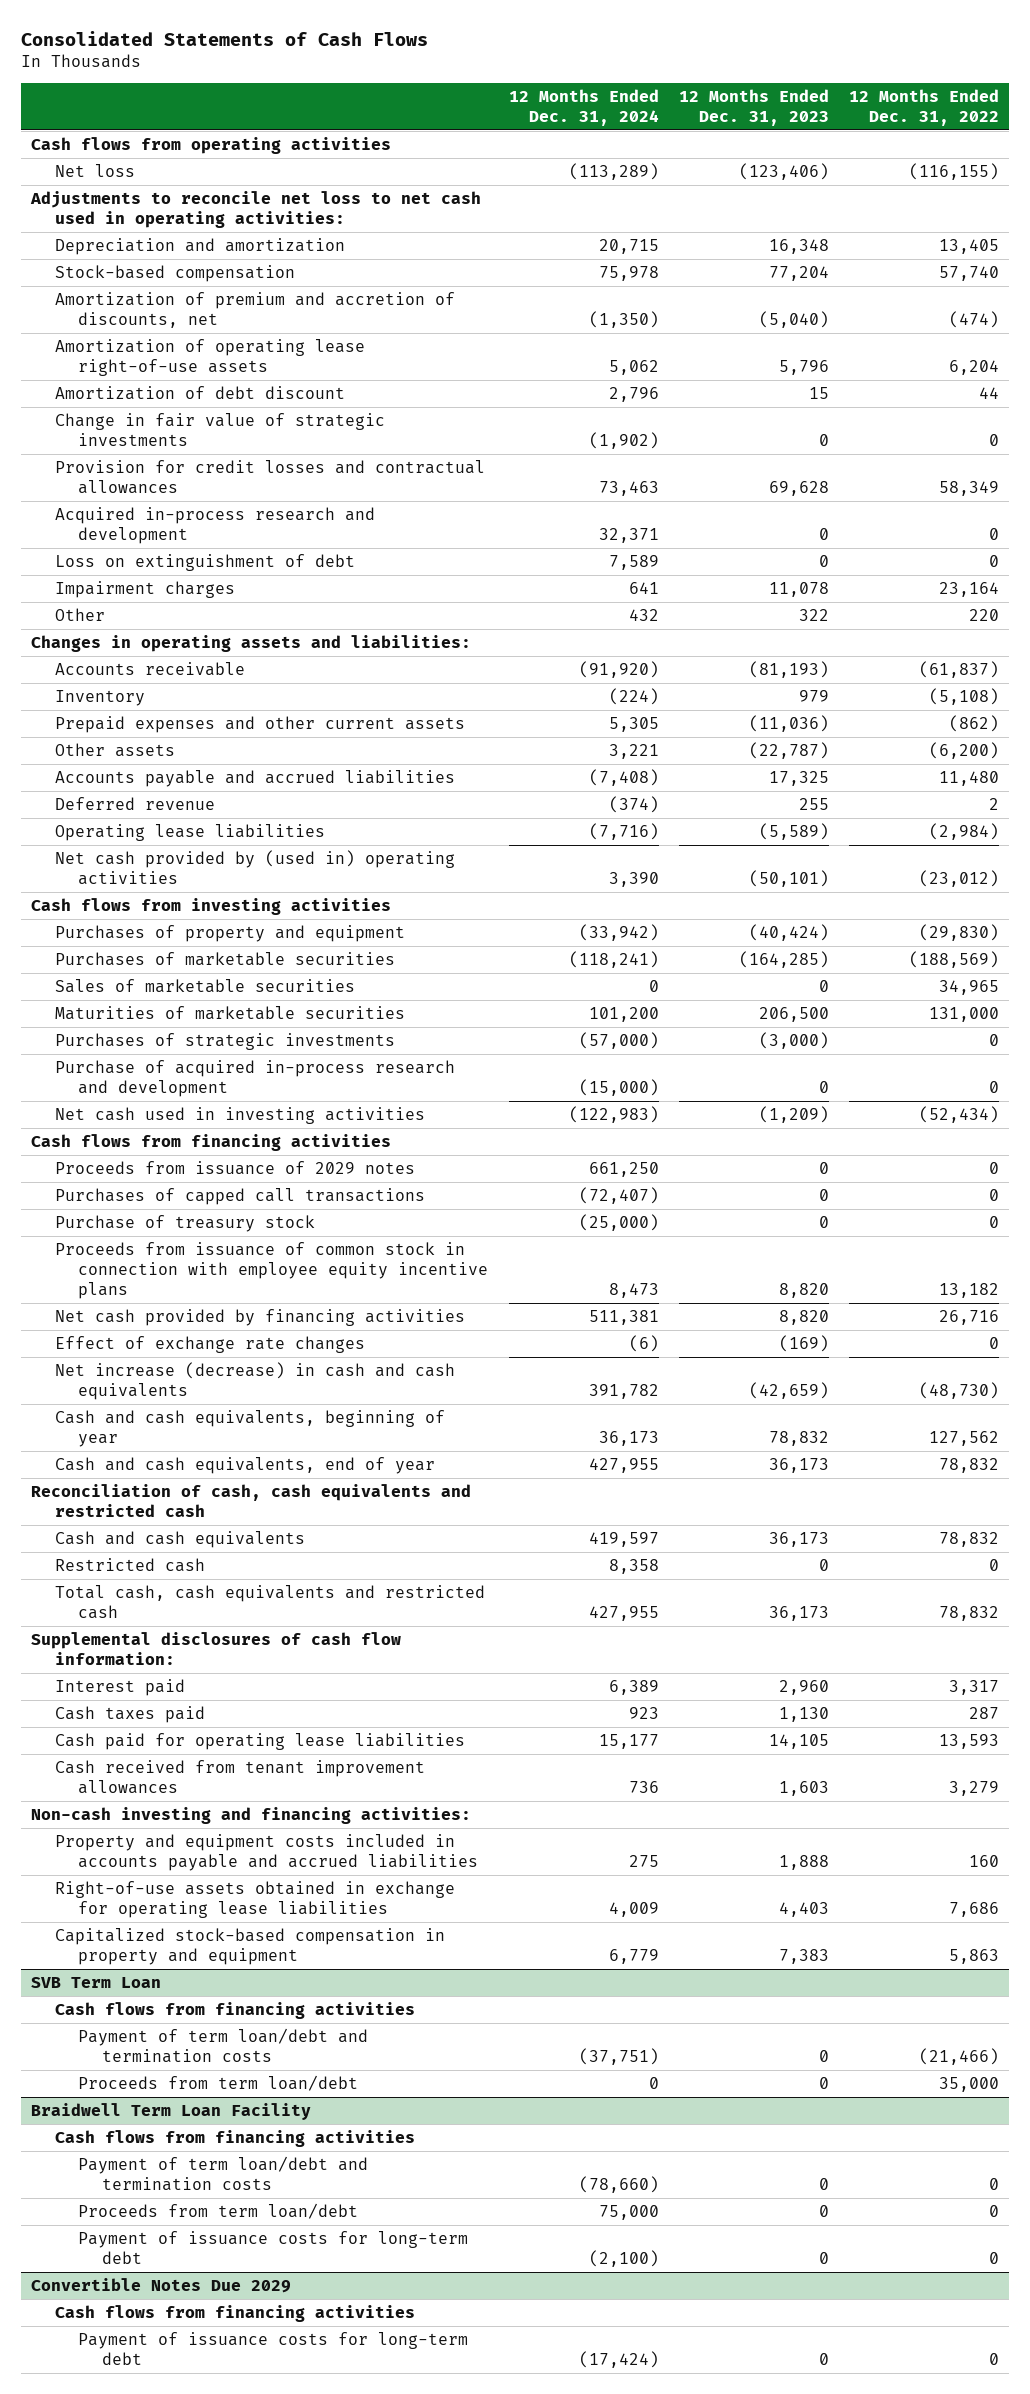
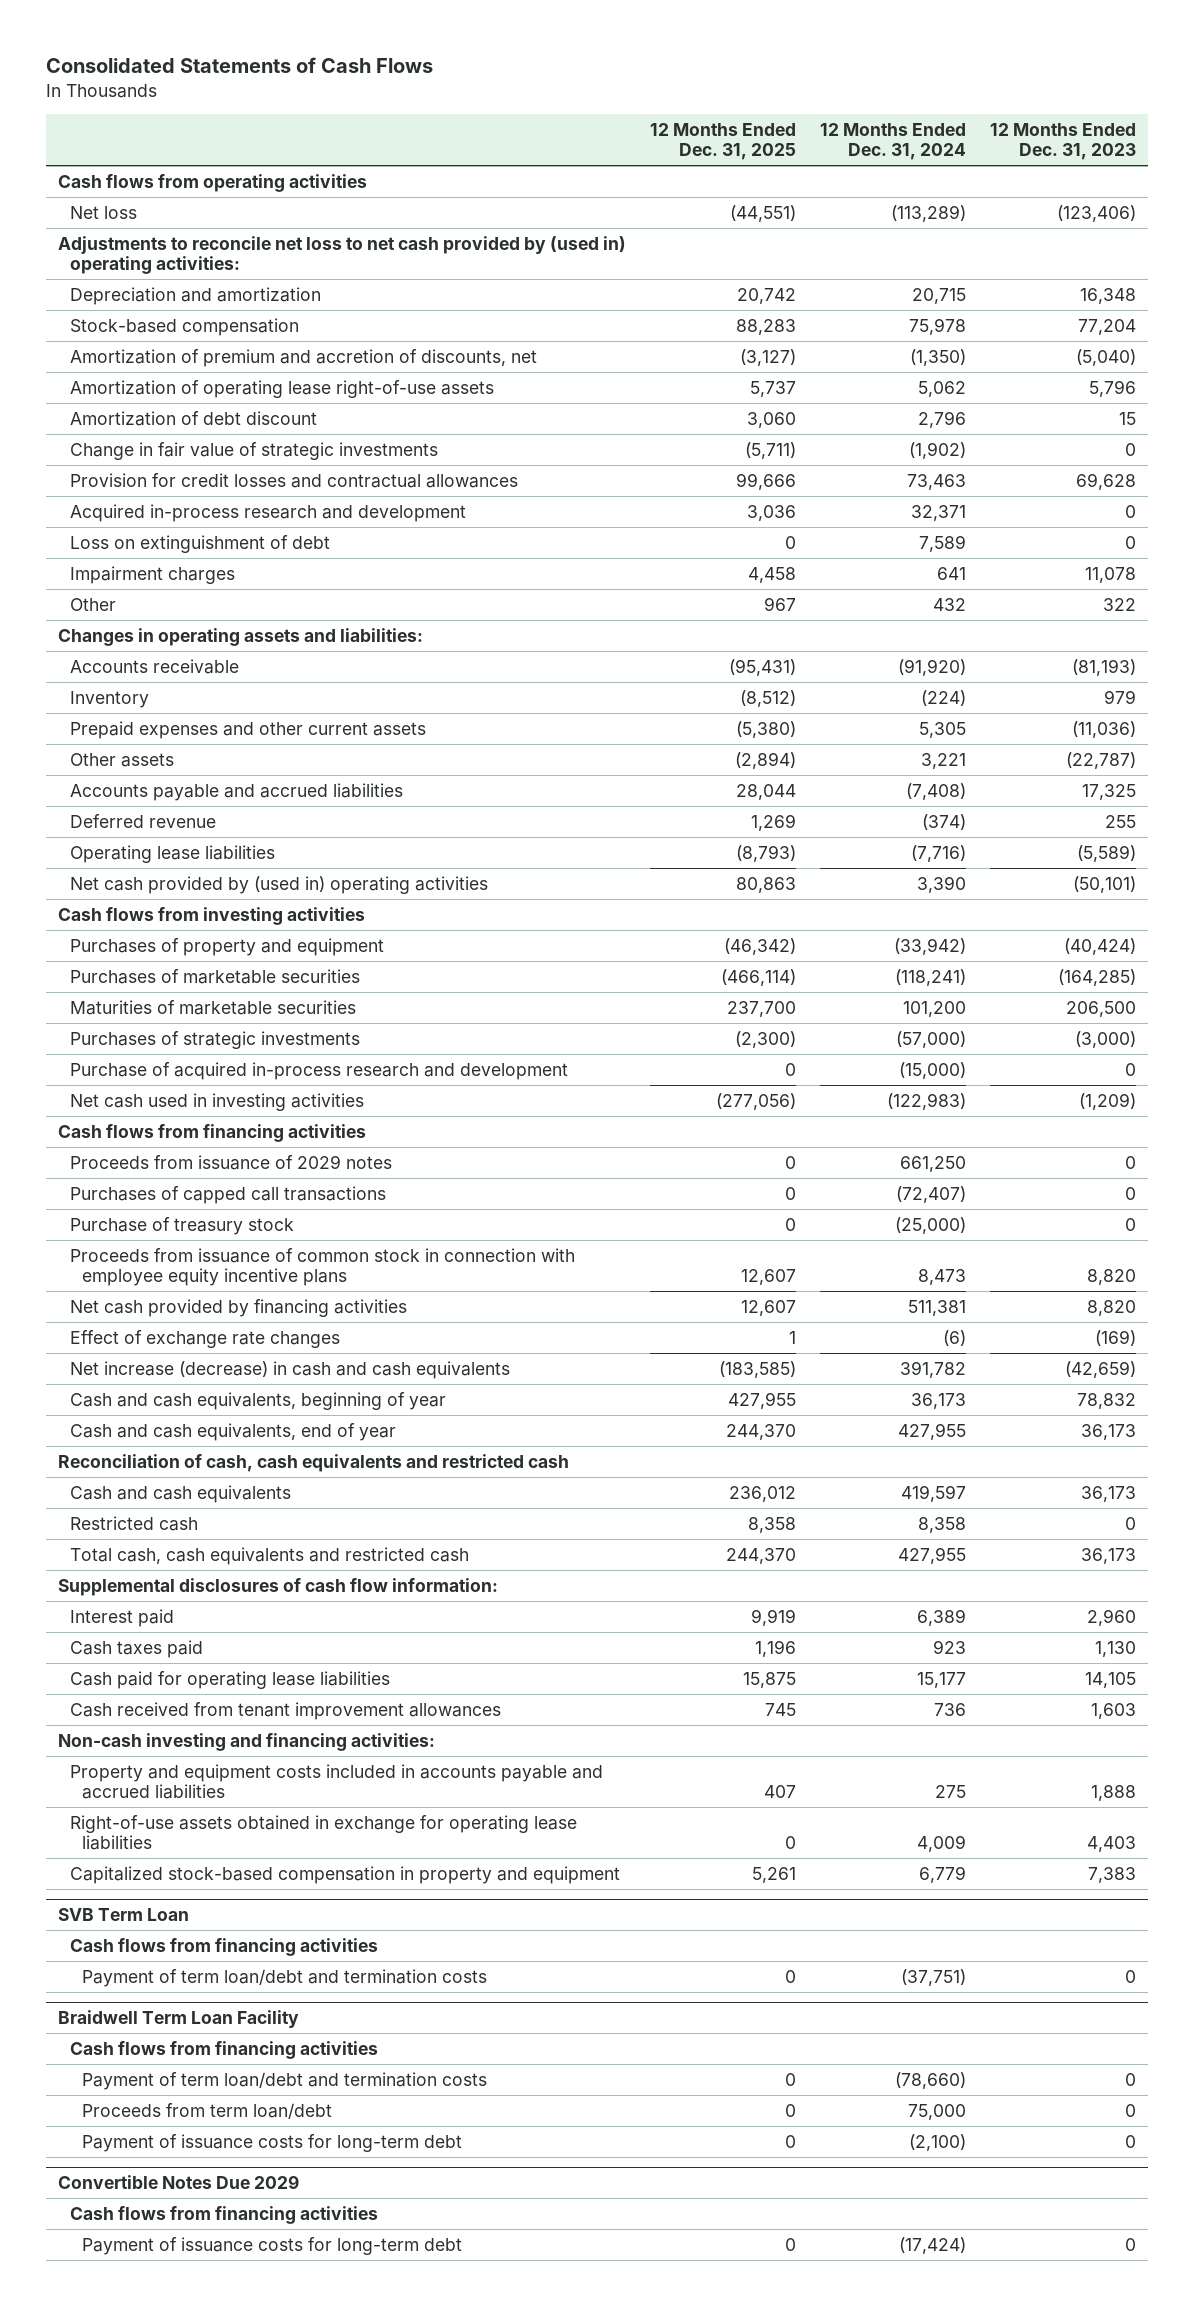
- | 12 Months Ended Dec. 31, 2024 | 12 Months Ended Dec. 31, 2023 | 12 Months Ended Dec. 31, 2022
+ | 12 Months Ended Dec. 31, 2025 | 12 Months Ended Dec. 31, 2024 | 12 Months Ended Dec. 31, 2023
- Adjustments to reconcile net loss to net cash used in operating activities:
+ Adjustments to reconcile net loss to net cash provided by (used in) operating activities:
- Sales of marketable securities | 0 | 0 | 34,965
@ SVB Term Loan
- Proceeds from term loan/debt | 0 | 0 | 35,000

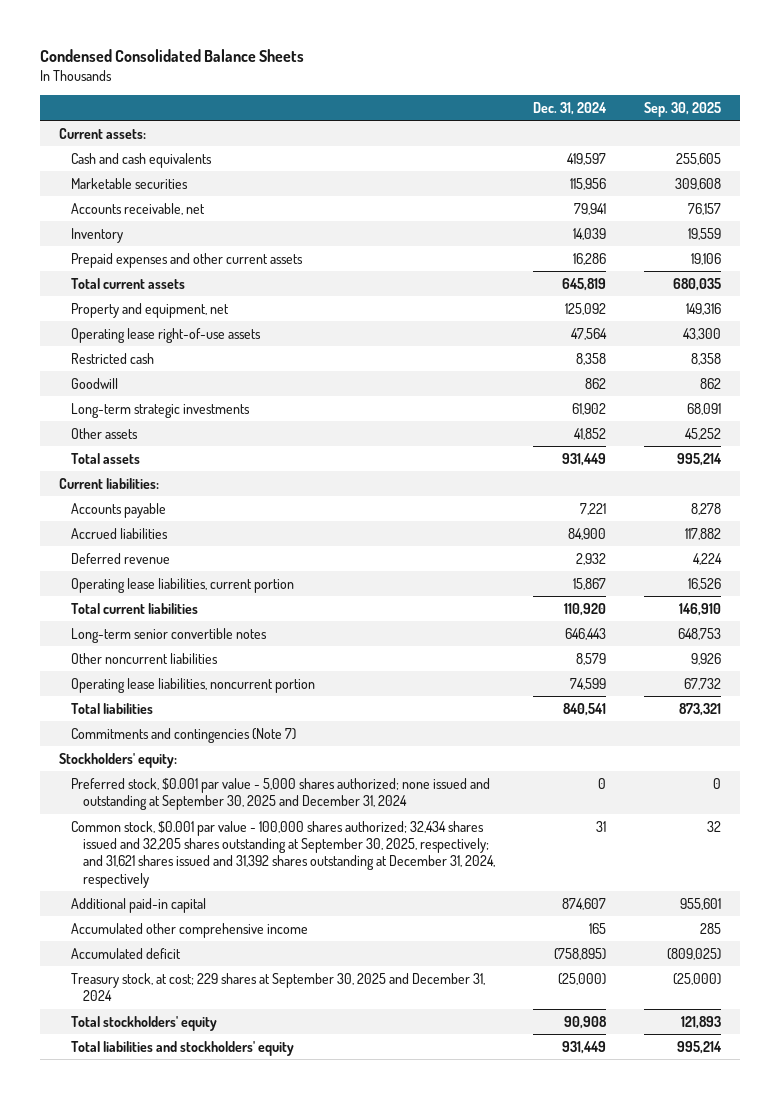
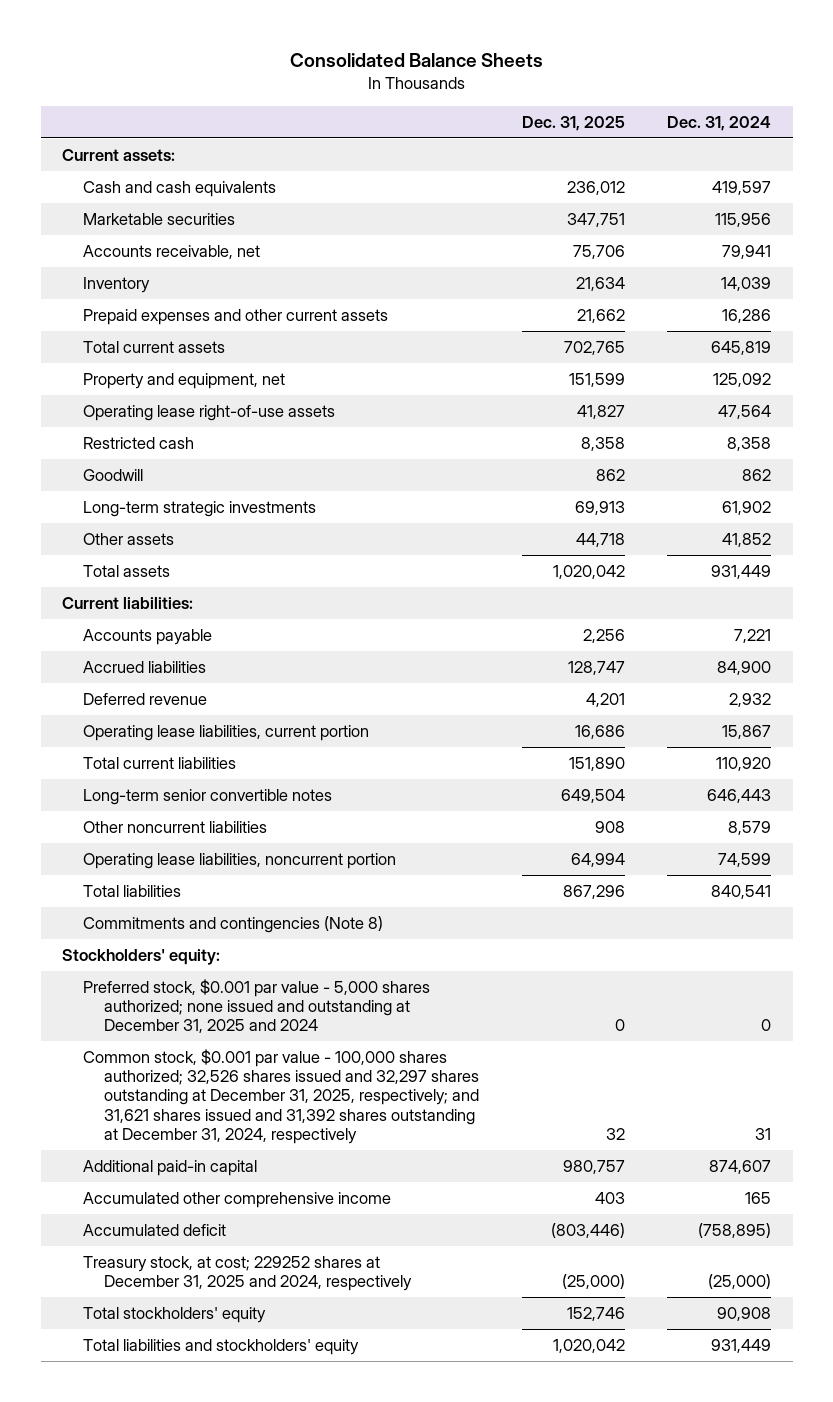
- Condensed Consolidated Balance Sheets
+ Consolidated Balance Sheets
- | Dec. 31, 2024 | Sep. 30, 2025
+ | Dec. 31, 2025 | Dec. 31, 2024
- Commitments and contingencies (Note 7)
+ Commitments and contingencies (Note 8)
- Preferred stock, $0.001 par value - 5,000 shares authorized; none issued and outstanding at September 30, 2025 and December 31, 2024 | 0 | 0
- Common stock, $0.001 par value - 100,000 shares authorized; 32,434 shares issued and 32,205 shares outstanding at September 30, 2025, respectively; and 31,621 shares issued and 31,392 shares outstanding at December 31, 2024, respectively | 31 | 32
+ Preferred stock, $0.001 par value - 5,000 shares authorized; none issued and outstanding at December 31, 2025 and 2024 | 0 | 0
+ Common stock, $0.001 par value - 100,000 shares authorized; 32,526 shares issued and 32,297 shares outstanding at December 31, 2025, respectively; and 31,621 shares issued and 31,392 shares outstanding at December 31, 2024, respectively | 32 | 31
- Treasury stock, at cost; 229 shares at September 30, 2025 and December 31, 2024 | (25,000) | (25,000)
+ Treasury stock, at cost; 229252 shares at December 31, 2025 and 2024, respectively | (25,000) | (25,000)

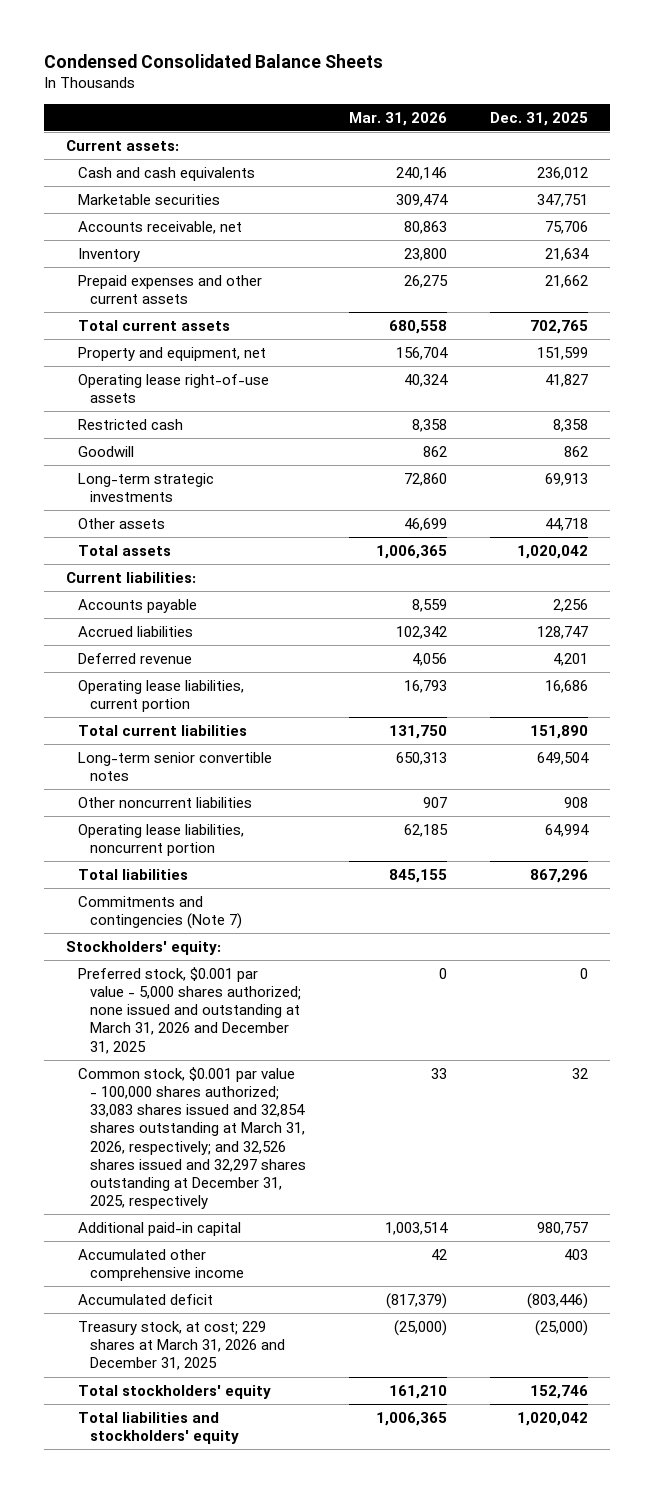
- Consolidated Balance Sheets
+ Condensed Consolidated Balance Sheets
- | Dec. 31, 2025 | Dec. 31, 2024
+ | Mar. 31, 2026 | Dec. 31, 2025
- Commitments and contingencies (Note 8)
+ Commitments and contingencies (Note 7)
- Preferred stock, $0.001 par value - 5,000 shares authorized; none issued and outstanding at December 31, 2025 and 2024 | 0 | 0
- Common stock, $0.001 par value - 100,000 shares authorized; 32,526 shares issued and 32,297 shares outstanding at December 31, 2025, respectively; and 31,621 shares issued and 31,392 shares outstanding at December 31, 2024, respectively | 32 | 31
+ Preferred stock, $0.001 par value - 5,000 shares authorized; none issued and outstanding at March 31, 2026 and December 31, 2025 | 0 | 0
+ Common stock, $0.001 par value - 100,000 shares authorized; 33,083 shares issued and 32,854 shares outstanding at March 31, 2026, respectively; and 32,526 shares issued and 32,297 shares outstanding at December 31, 2025, respectively | 33 | 32
- Treasury stock, at cost; 229252 shares at December 31, 2025 and 2024, respectively | (25,000) | (25,000)
+ Treasury stock, at cost; 229 shares at March 31, 2026 and December 31, 2025 | (25,000) | (25,000)

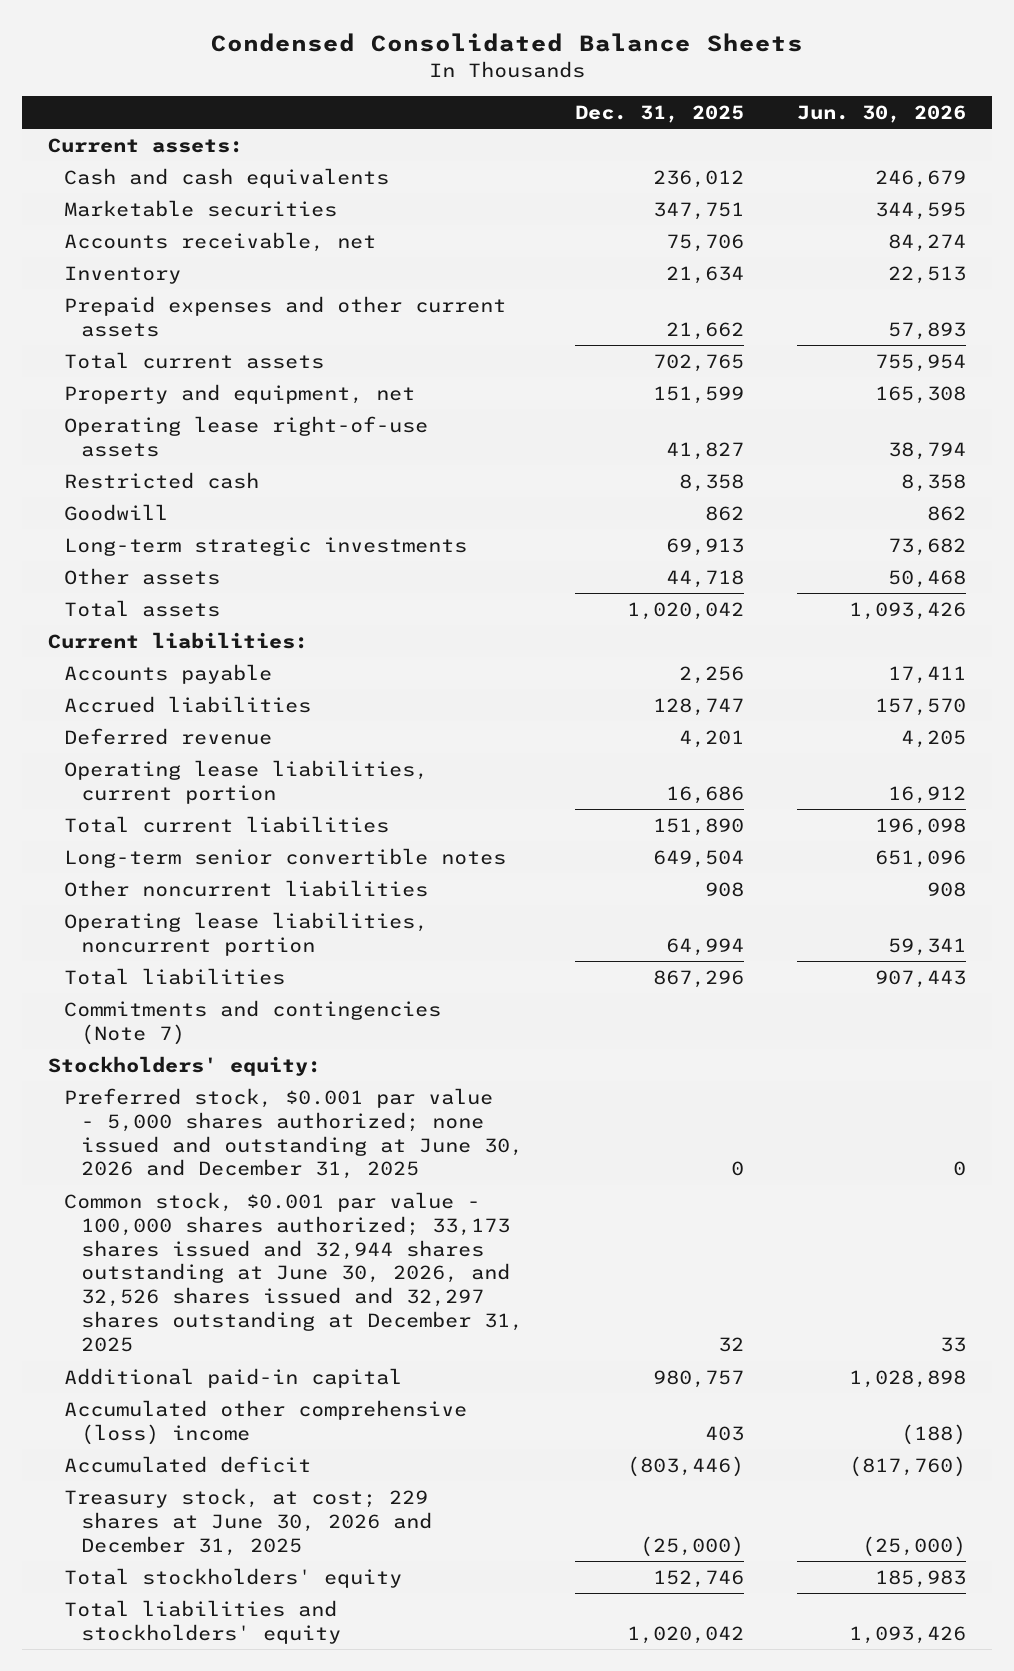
- | Mar. 31, 2026 | Dec. 31, 2025
+ | Dec. 31, 2025 | Jun. 30, 2026
- Preferred stock, $0.001 par value - 5,000 shares authorized; none issued and outstanding at March 31, 2026 and December 31, 2025 | 0 | 0
- Common stock, $0.001 par value - 100,000 shares authorized; 33,083 shares issued and 32,854 shares outstanding at March 31, 2026, respectively; and 32,526 shares issued and 32,297 shares outstanding at December 31, 2025, respectively | 33 | 32
+ Preferred stock, $0.001 par value - 5,000 shares authorized; none issued and outstanding at June 30, 2026 and December 31, 2025 | 0 | 0
+ Common stock, $0.001 par value - 100,000 shares authorized; 33,173 shares issued and 32,944 shares outstanding at June 30, 2026, and 32,526 shares issued and 32,297 shares outstanding at December 31, 2025 | 32 | 33
- Accumulated other comprehensive income | 42 | 403
+ Accumulated other comprehensive (loss) income | 403 | (188)
- Treasury stock, at cost; 229 shares at March 31, 2026 and December 31, 2025 | (25,000) | (25,000)
+ Treasury stock, at cost; 229 shares at June 30, 2026 and December 31, 2025 | (25,000) | (25,000)

